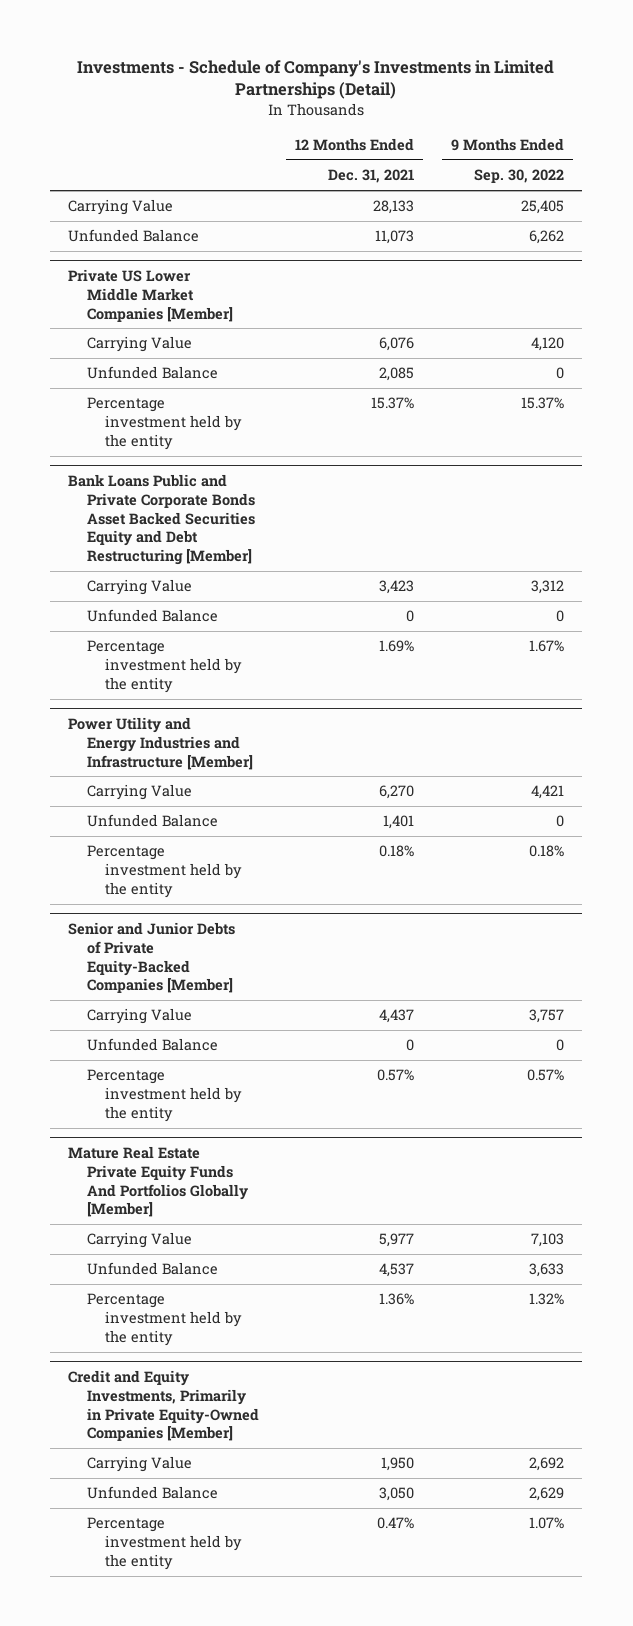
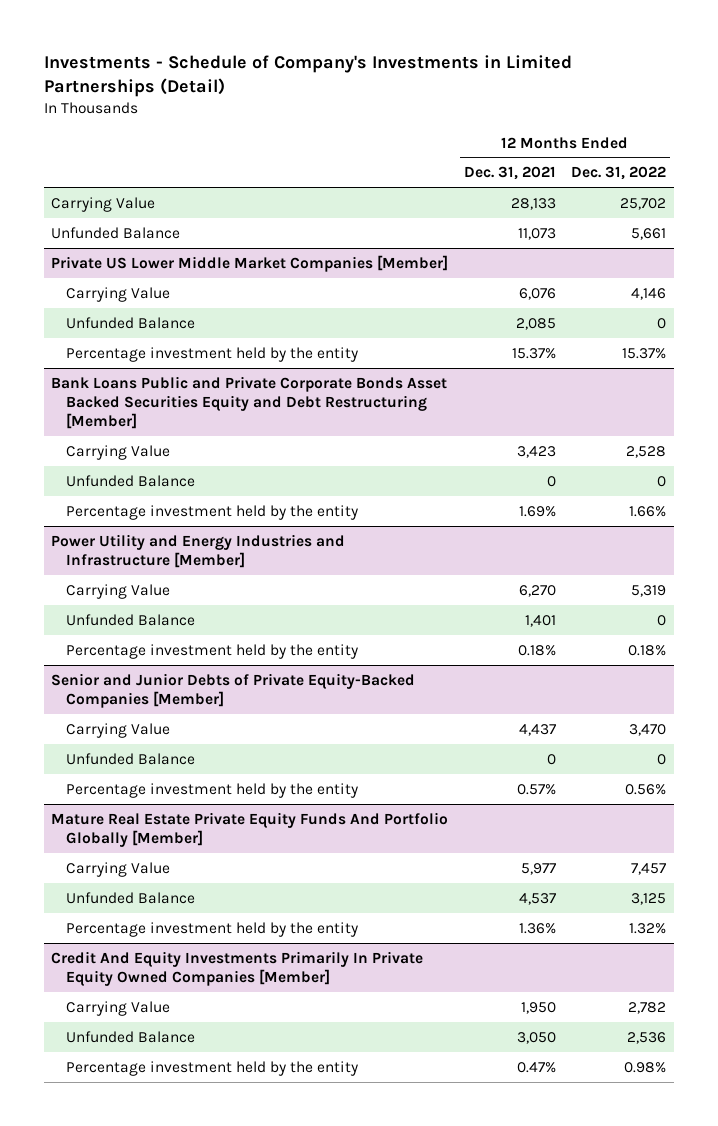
- | 12 Months Ended Dec. 31, 2021 | 9 Months Ended Sep. 30, 2022
+ | 12 Months Ended Dec. 31, 2021 | 12 Months Ended Dec. 31, 2022
- Mature Real Estate Private Equity Funds And Portfolios Globally [Member]
+ Mature Real Estate Private Equity Funds And Portfolio Globally [Member]
- Credit and Equity Investments, Primarily in Private Equity-Owned Companies [Member]
+ Credit And Equity Investments Primarily In Private Equity Owned Companies [Member]

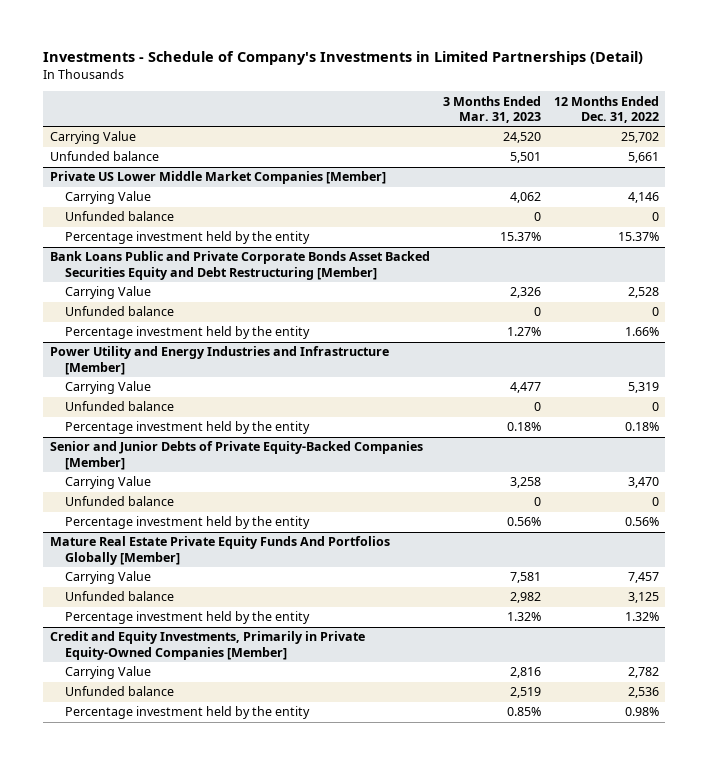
- | 12 Months Ended Dec. 31, 2021 | 12 Months Ended Dec. 31, 2022
+ | 3 Months Ended Mar. 31, 2023 | 12 Months Ended Dec. 31, 2022
- Unfunded Balance | 11,073 | 5,661
+ Unfunded balance | 5,501 | 5,661
@ Private US Lower Middle Market Companies [Member]
- Unfunded Balance | 2,085 | 0
+ Unfunded balance | 0 | 0
@ Bank Loans Public and Private Corporate Bonds Asset Backed Securities Equity and Debt Restructuring [Member]
- Unfunded Balance | 0 | 0
+ Unfunded balance | 0 | 0
@ Power Utility and Energy Industries and Infrastructure [Member]
- Unfunded Balance | 1,401 | 0
+ Unfunded balance | 0 | 0
@ Senior and Junior Debts of Private Equity-Backed Companies [Member]
- Unfunded Balance | 0 | 0
+ Unfunded balance | 0 | 0
- Mature Real Estate Private Equity Funds And Portfolio Globally [Member]
+ Mature Real Estate Private Equity Funds And Portfolios Globally [Member]
- Unfunded Balance | 4,537 | 3,125
+ Unfunded balance | 2,982 | 3,125
- Credit And Equity Investments Primarily In Private Equity Owned Companies [Member]
+ Credit and Equity Investments, Primarily in Private Equity-Owned Companies [Member]
- Unfunded Balance | 3,050 | 2,536
+ Unfunded balance | 2,519 | 2,536

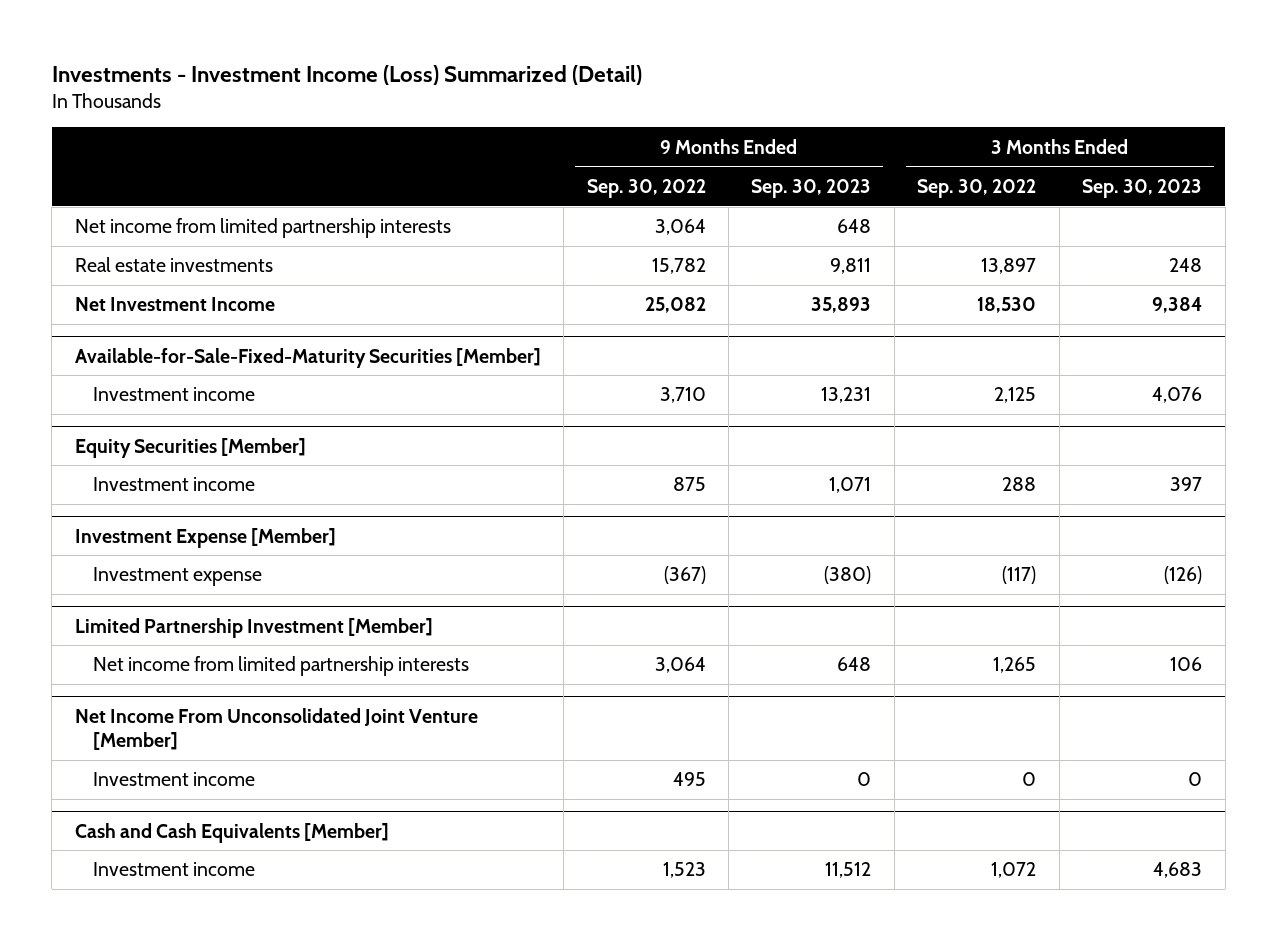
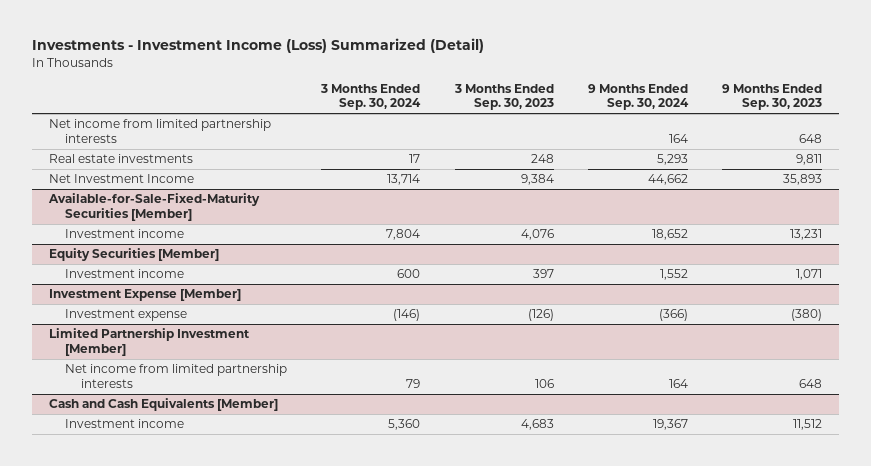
- | 9 Months Ended Sep. 30, 2022 | 9 Months Ended Sep. 30, 2023 | 3 Months Ended Sep. 30, 2022 | 3 Months Ended Sep. 30, 2023
+ | 3 Months Ended Sep. 30, 2024 | 3 Months Ended Sep. 30, 2023 | 9 Months Ended Sep. 30, 2024 | 9 Months Ended Sep. 30, 2023
- Net Income From Unconsolidated Joint Venture [Member]
- Investment income | 495 | 0 | 0 | 0

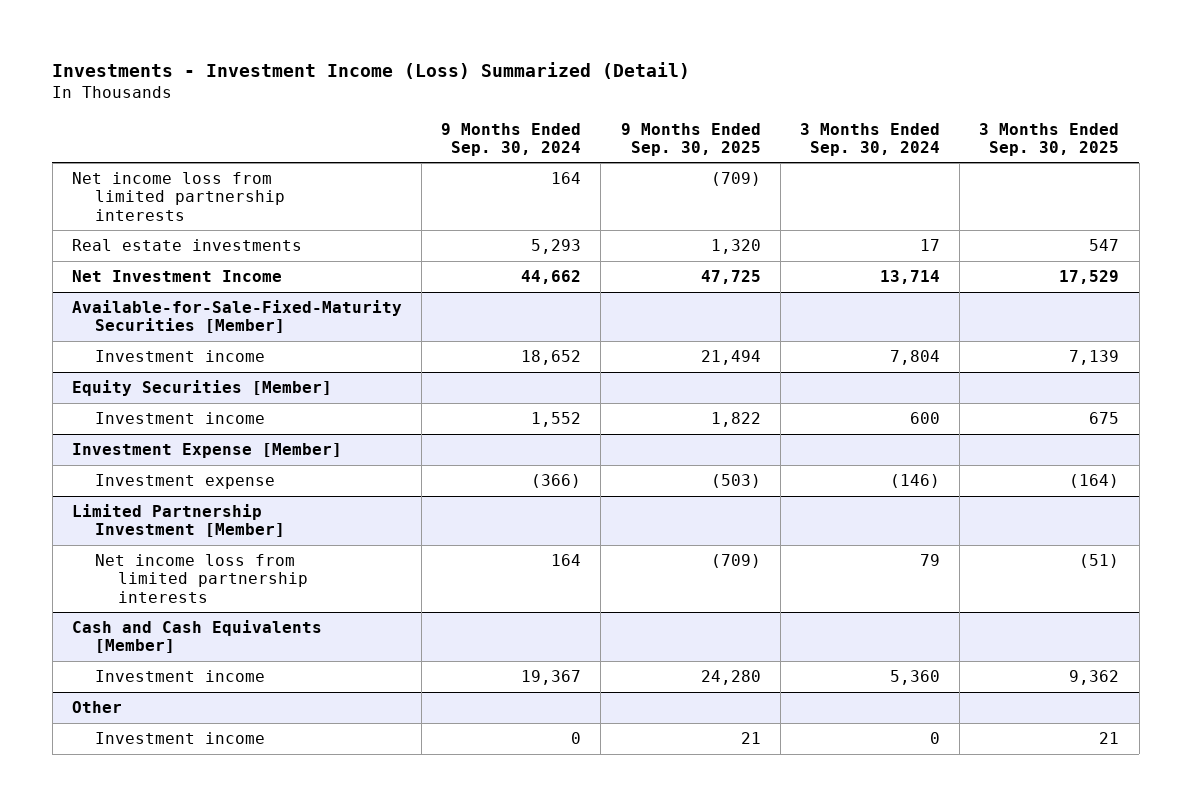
- | 3 Months Ended Sep. 30, 2024 | 3 Months Ended Sep. 30, 2023 | 9 Months Ended Sep. 30, 2024 | 9 Months Ended Sep. 30, 2023
+ | 9 Months Ended Sep. 30, 2024 | 9 Months Ended Sep. 30, 2025 | 3 Months Ended Sep. 30, 2024 | 3 Months Ended Sep. 30, 2025
- Net income from limited partnership interests | | | 164 | 648
+ Net income loss from limited partnership interests | 164 | (709) | |
@ Limited Partnership Investment [Member]
- Net income from limited partnership interests | 79 | 106 | 164 | 648
+ Net income loss from limited partnership interests | 164 | (709) | 79 | (51)
+ Other
+ Investment income | 0 | 21 | 0 | 21

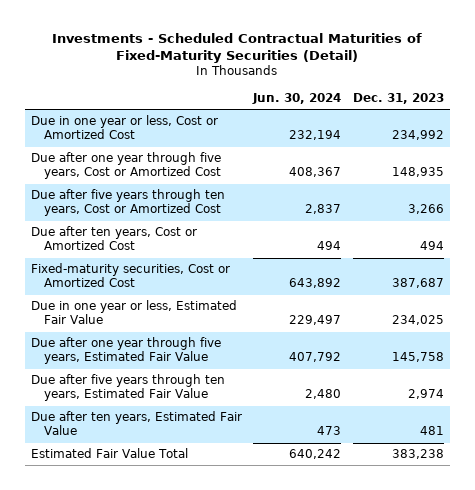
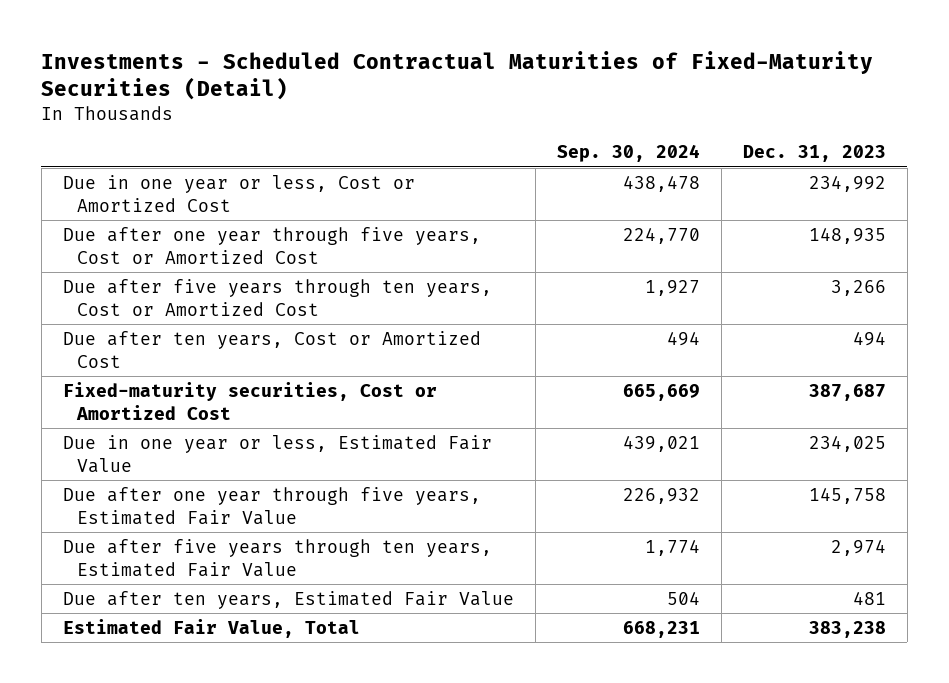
- | Jun. 30, 2024 | Dec. 31, 2023
+ | Sep. 30, 2024 | Dec. 31, 2023
- Estimated Fair Value Total | 640,242 | 383,238
+ Estimated Fair Value, Total | 668,231 | 383,238

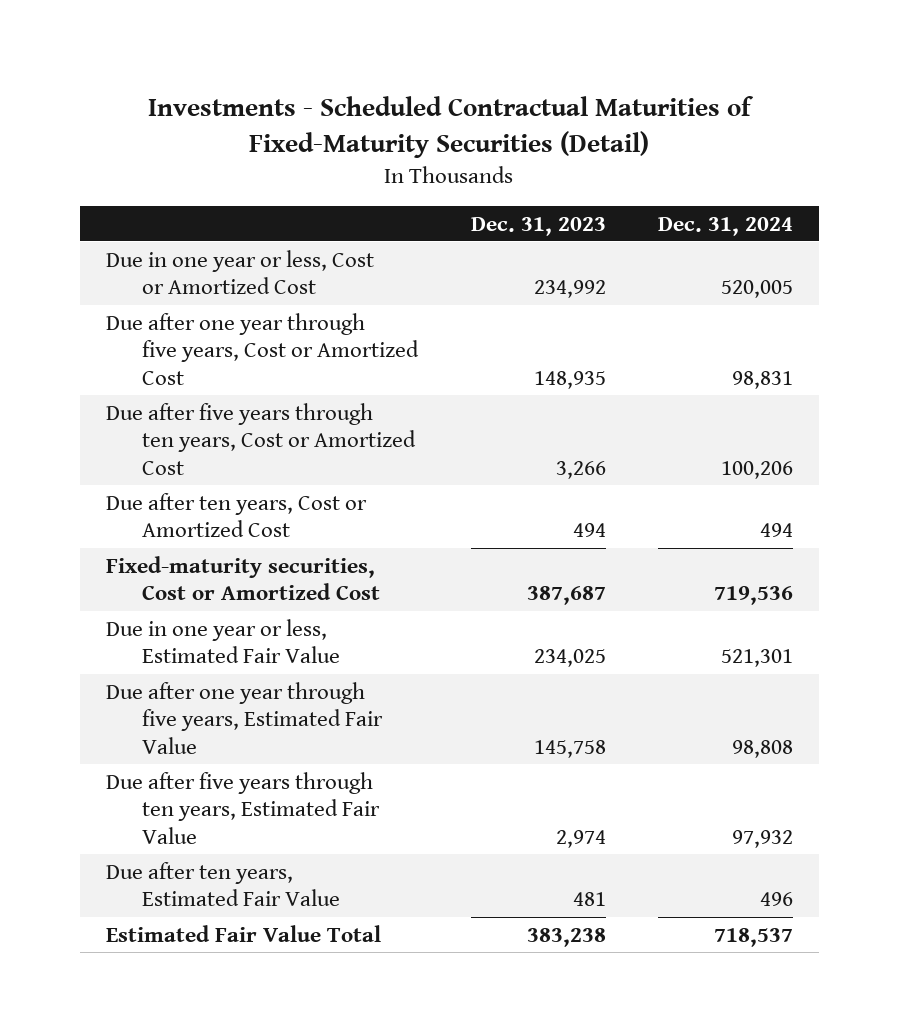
- | Sep. 30, 2024 | Dec. 31, 2023
+ | Dec. 31, 2023 | Dec. 31, 2024
- Estimated Fair Value, Total | 668,231 | 383,238
+ Estimated Fair Value Total | 383,238 | 718,537

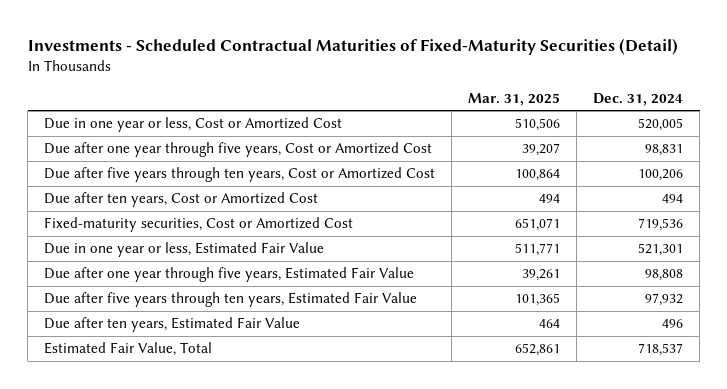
- | Dec. 31, 2023 | Dec. 31, 2024
+ | Mar. 31, 2025 | Dec. 31, 2024
- Estimated Fair Value Total | 383,238 | 718,537
+ Estimated Fair Value, Total | 652,861 | 718,537

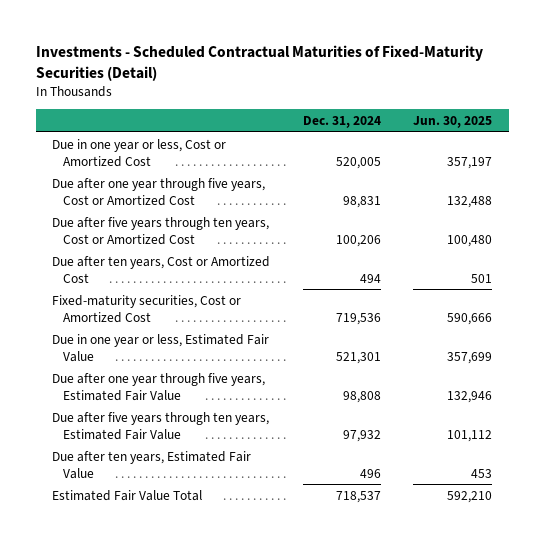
- | Mar. 31, 2025 | Dec. 31, 2024
+ | Dec. 31, 2024 | Jun. 30, 2025
- Estimated Fair Value, Total | 652,861 | 718,537
+ Estimated Fair Value Total | 718,537 | 592,210

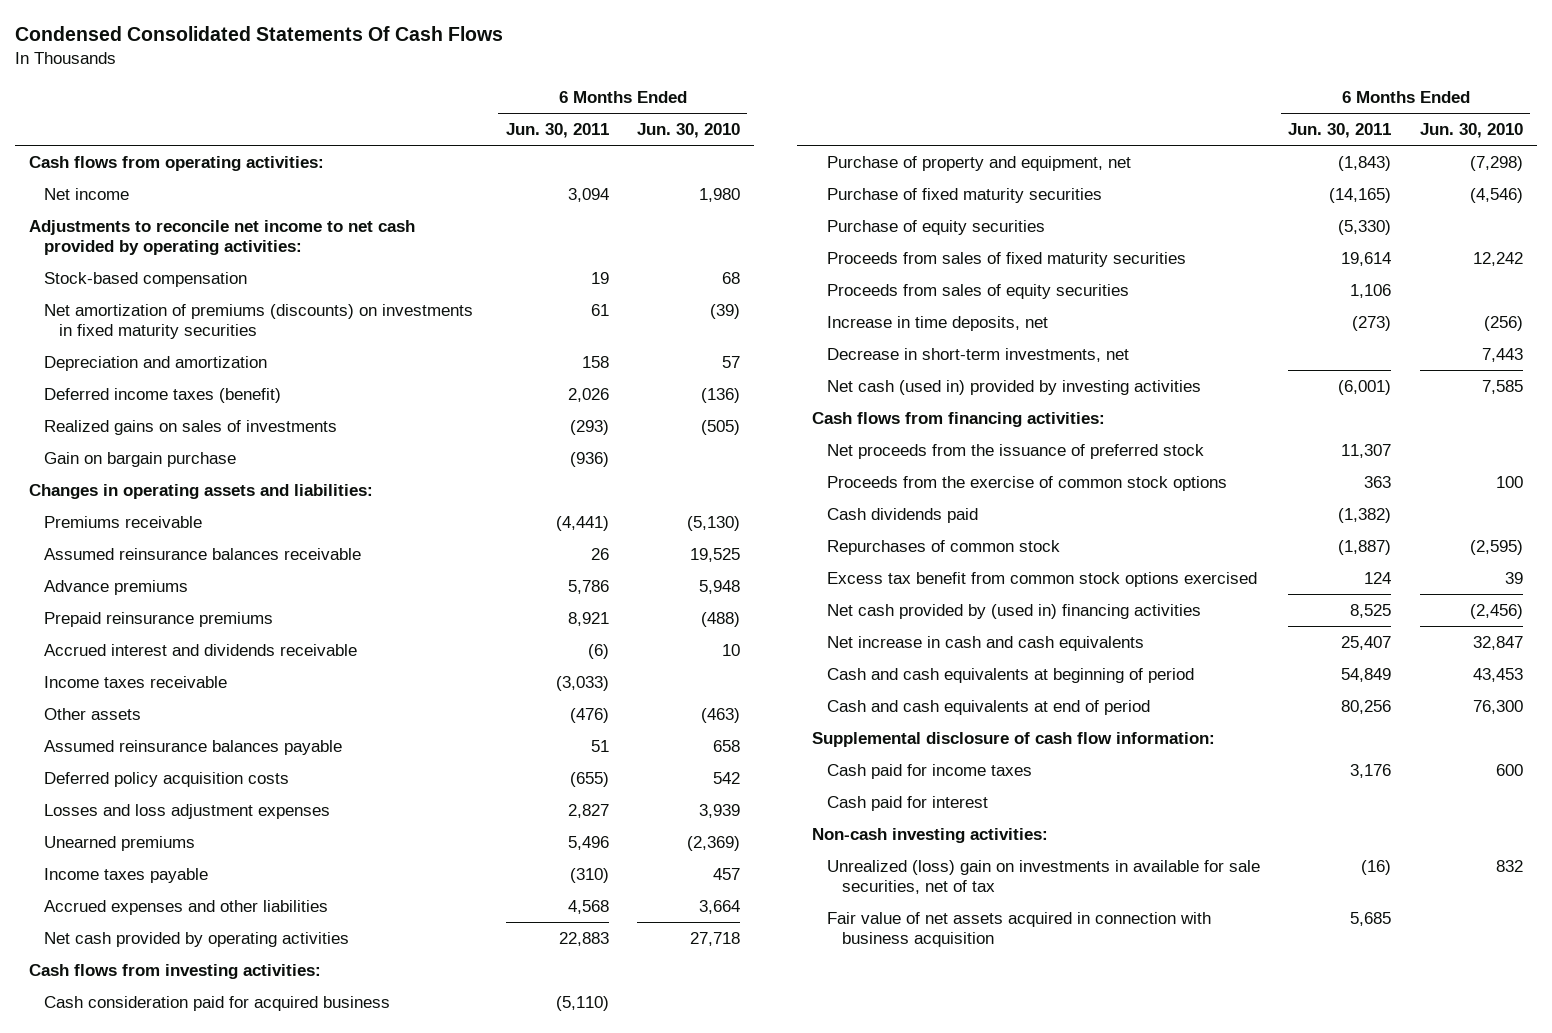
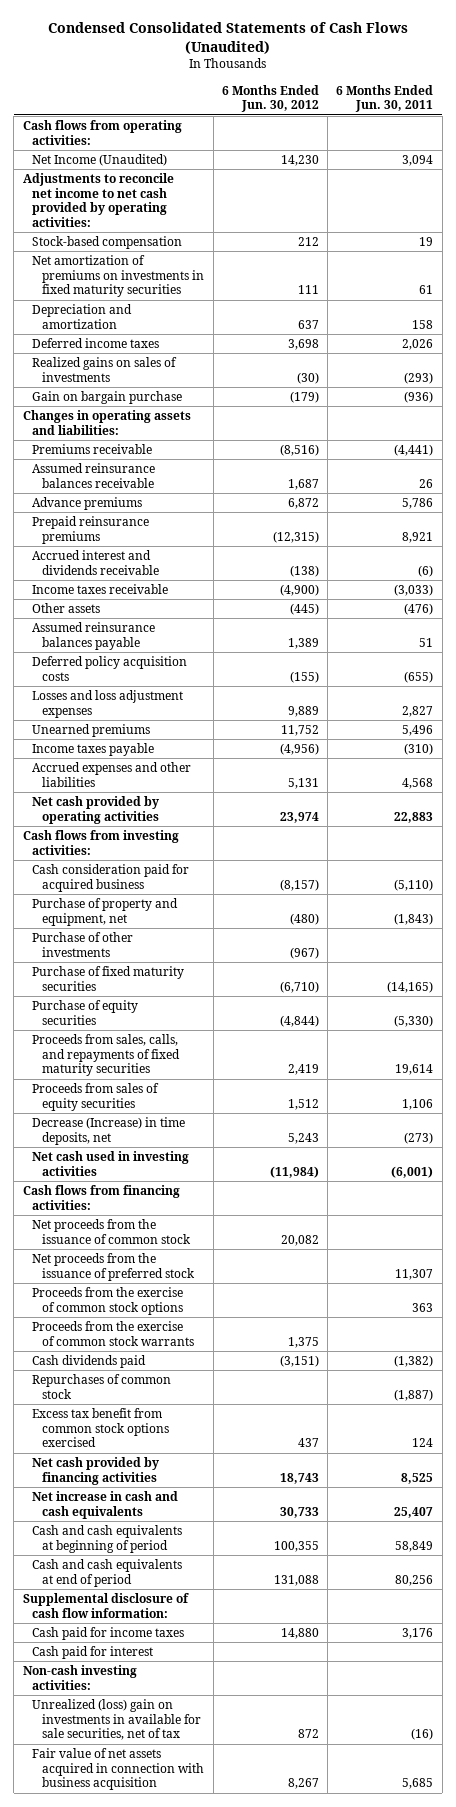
- Condensed Consolidated Statements Of Cash Flows
+ Condensed Consolidated Statements of Cash Flows (Unaudited)
- | 6 Months Ended Jun. 30, 2011 | 6 Months Ended Jun. 30, 2010
+ | 6 Months Ended Jun. 30, 2012 | 6 Months Ended Jun. 30, 2011
- Net income | 3,094 | 1,980
+ Net Income (Unaudited) | 14,230 | 3,094
- Net amortization of premiums (discounts) on investments in fixed maturity securities | 61 | (39)
+ Net amortization of premiums on investments in fixed maturity securities | 111 | 61
- Deferred income taxes (benefit) | 2,026 | (136)
+ Deferred income taxes | 3,698 | 2,026
+ Purchase of other investments | (967) |
- Proceeds from sales of fixed maturity securities | 19,614 | 12,242
+ Proceeds from sales, calls, and repayments of fixed maturity securities | 2,419 | 19,614
- Increase in time deposits, net | (273) | (256)
- Decrease in short-term investments, net | | 7,443
- Net cash (used in) provided by investing activities | (6,001) | 7,585
+ Decrease (Increase) in time deposits, net | 5,243 | (273)
+ Net cash used in investing activities | (11,984) | (6,001)
+ Net proceeds from the issuance of common stock | 20,082 |
+ Proceeds from the exercise of common stock warrants | 1,375 |
- Net cash provided by (used in) financing activities | 8,525 | (2,456)
+ Net cash provided by financing activities | 18,743 | 8,525
- Cash and cash equivalents at beginning of period | 54,849 | 43,453
+ Cash and cash equivalents at beginning of period | 100,355 | 58,849

